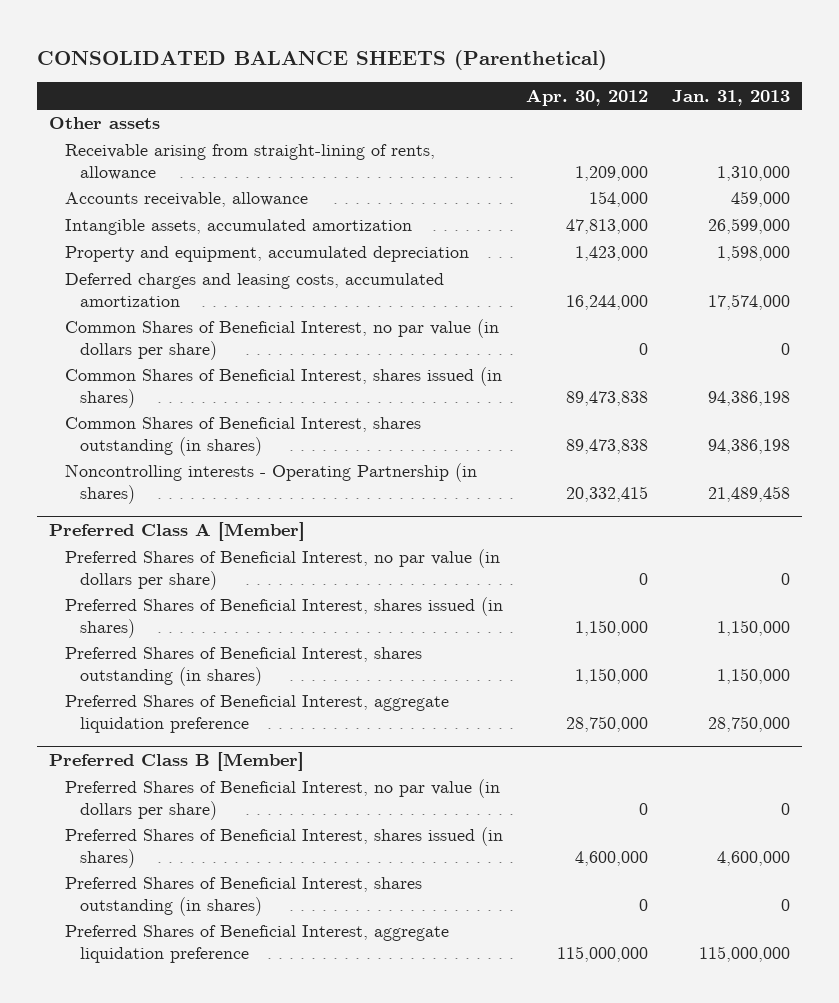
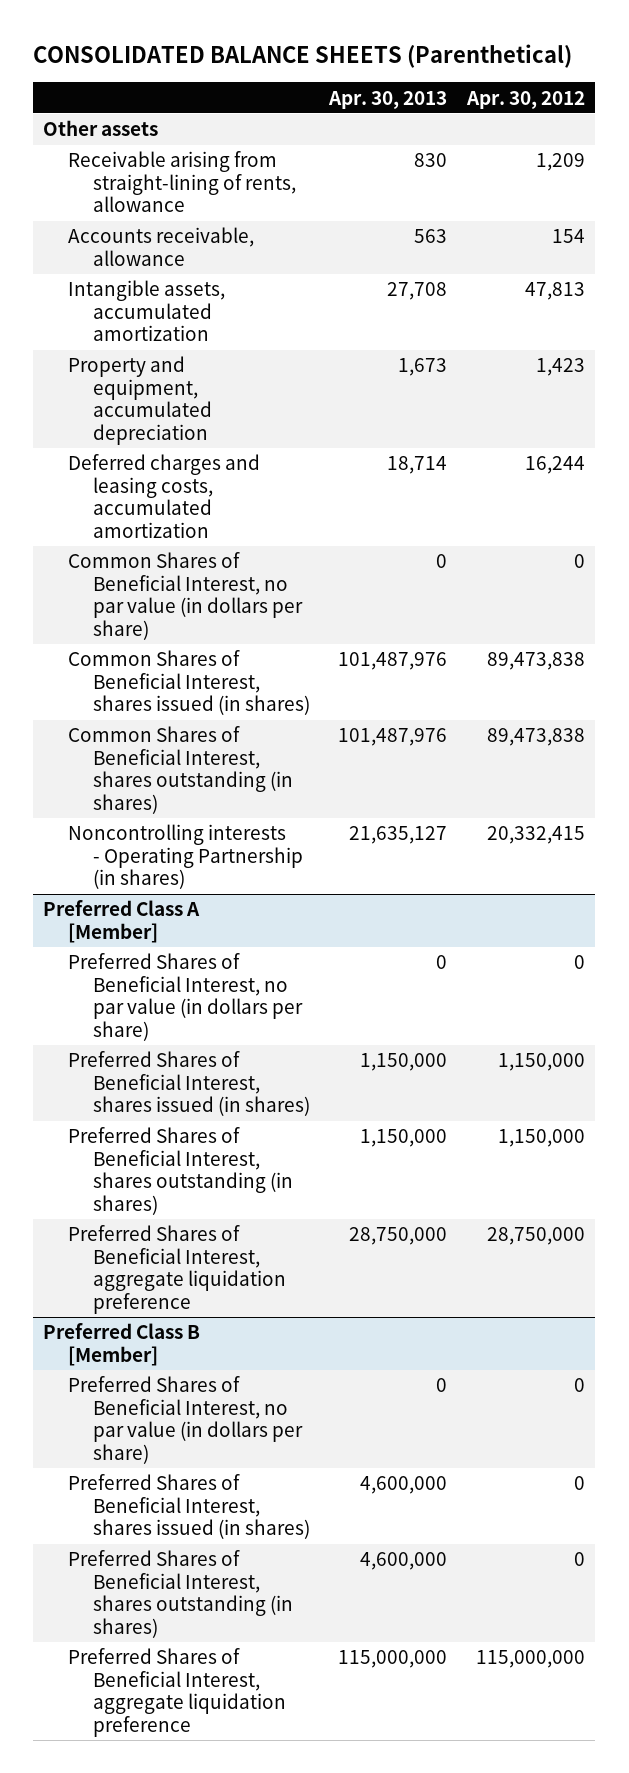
- | Apr. 30, 2012 | Jan. 31, 2013
+ | Apr. 30, 2013 | Apr. 30, 2012
- Receivable arising from straight-lining of rents, allowance | 1,209,000 | 1,310,000
- Accounts receivable, allowance | 154,000 | 459,000
- Intangible assets, accumulated amortization | 47,813,000 | 26,599,000
- Property and equipment, accumulated depreciation | 1,423,000 | 1,598,000
- Deferred charges and leasing costs, accumulated amortization | 16,244,000 | 17,574,000
+ Receivable arising from straight-lining of rents, allowance | 830 | 1,209
+ Accounts receivable, allowance | 563 | 154
+ Intangible assets, accumulated amortization | 27,708 | 47,813
+ Property and equipment, accumulated depreciation | 1,673 | 1,423
+ Deferred charges and leasing costs, accumulated amortization | 18,714 | 16,244
@ Preferred Class B [Member]
- Preferred Shares of Beneficial Interest, shares issued (in shares) | 4,600,000 | 4,600,000
+ Preferred Shares of Beneficial Interest, shares issued (in shares) | 4,600,000 | 0

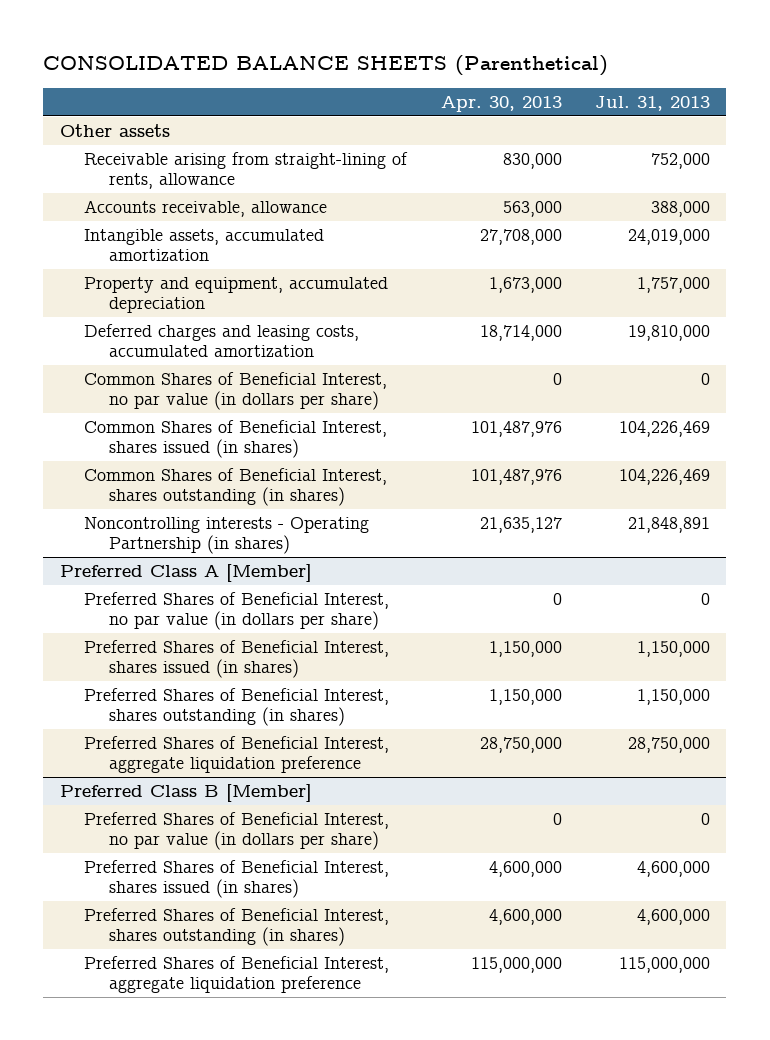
- | Apr. 30, 2013 | Apr. 30, 2012
+ | Apr. 30, 2013 | Jul. 31, 2013
- Receivable arising from straight-lining of rents, allowance | 830 | 1,209
- Accounts receivable, allowance | 563 | 154
- Intangible assets, accumulated amortization | 27,708 | 47,813
- Property and equipment, accumulated depreciation | 1,673 | 1,423
- Deferred charges and leasing costs, accumulated amortization | 18,714 | 16,244
+ Receivable arising from straight-lining of rents, allowance | 830,000 | 752,000
+ Accounts receivable, allowance | 563,000 | 388,000
+ Intangible assets, accumulated amortization | 27,708,000 | 24,019,000
+ Property and equipment, accumulated depreciation | 1,673,000 | 1,757,000
+ Deferred charges and leasing costs, accumulated amortization | 18,714,000 | 19,810,000

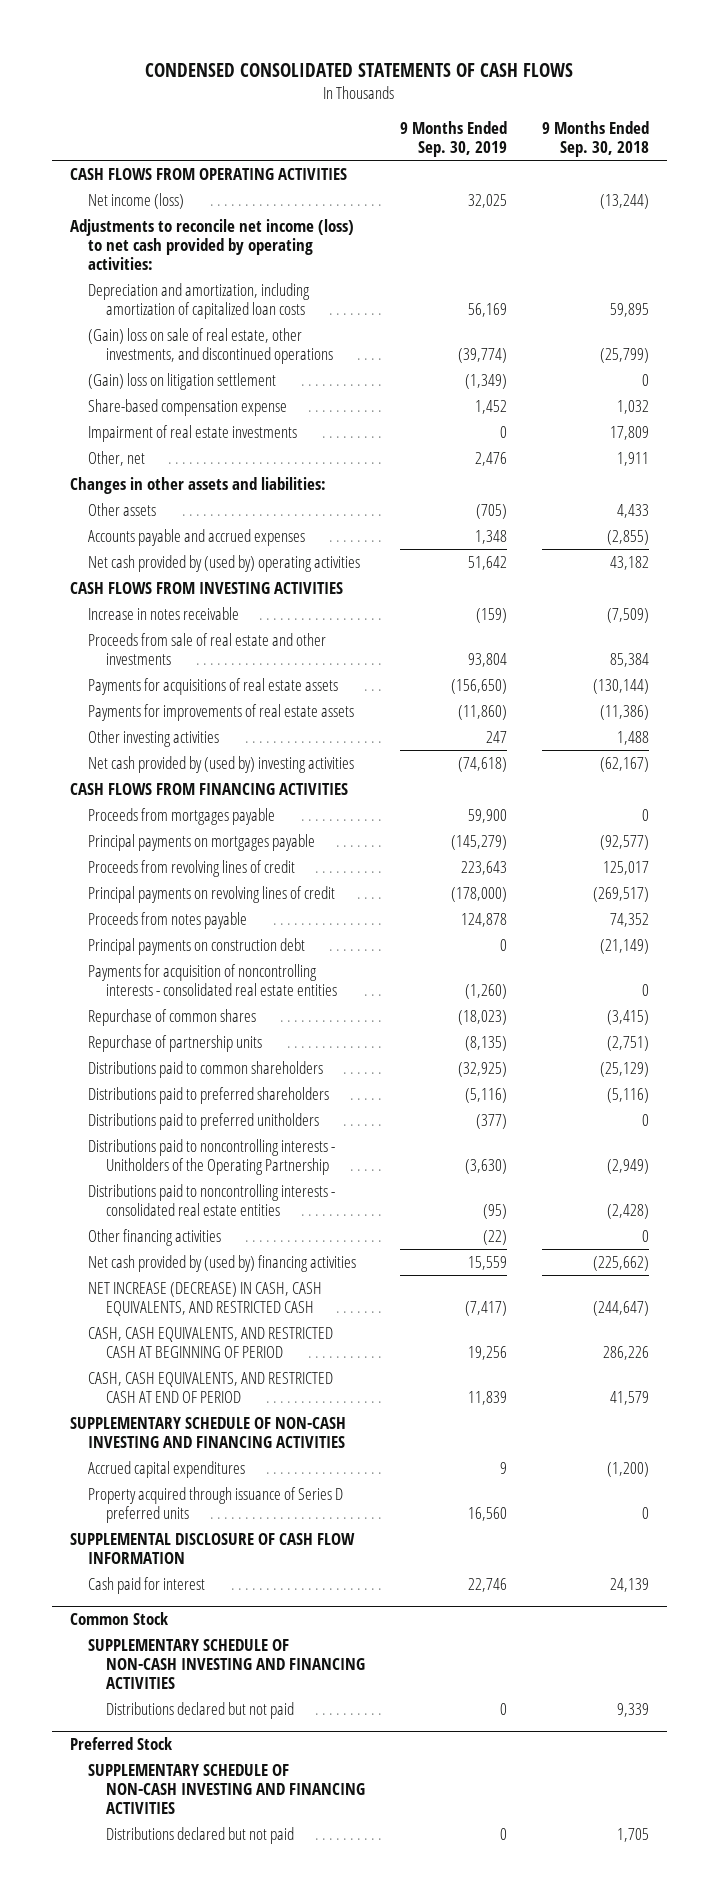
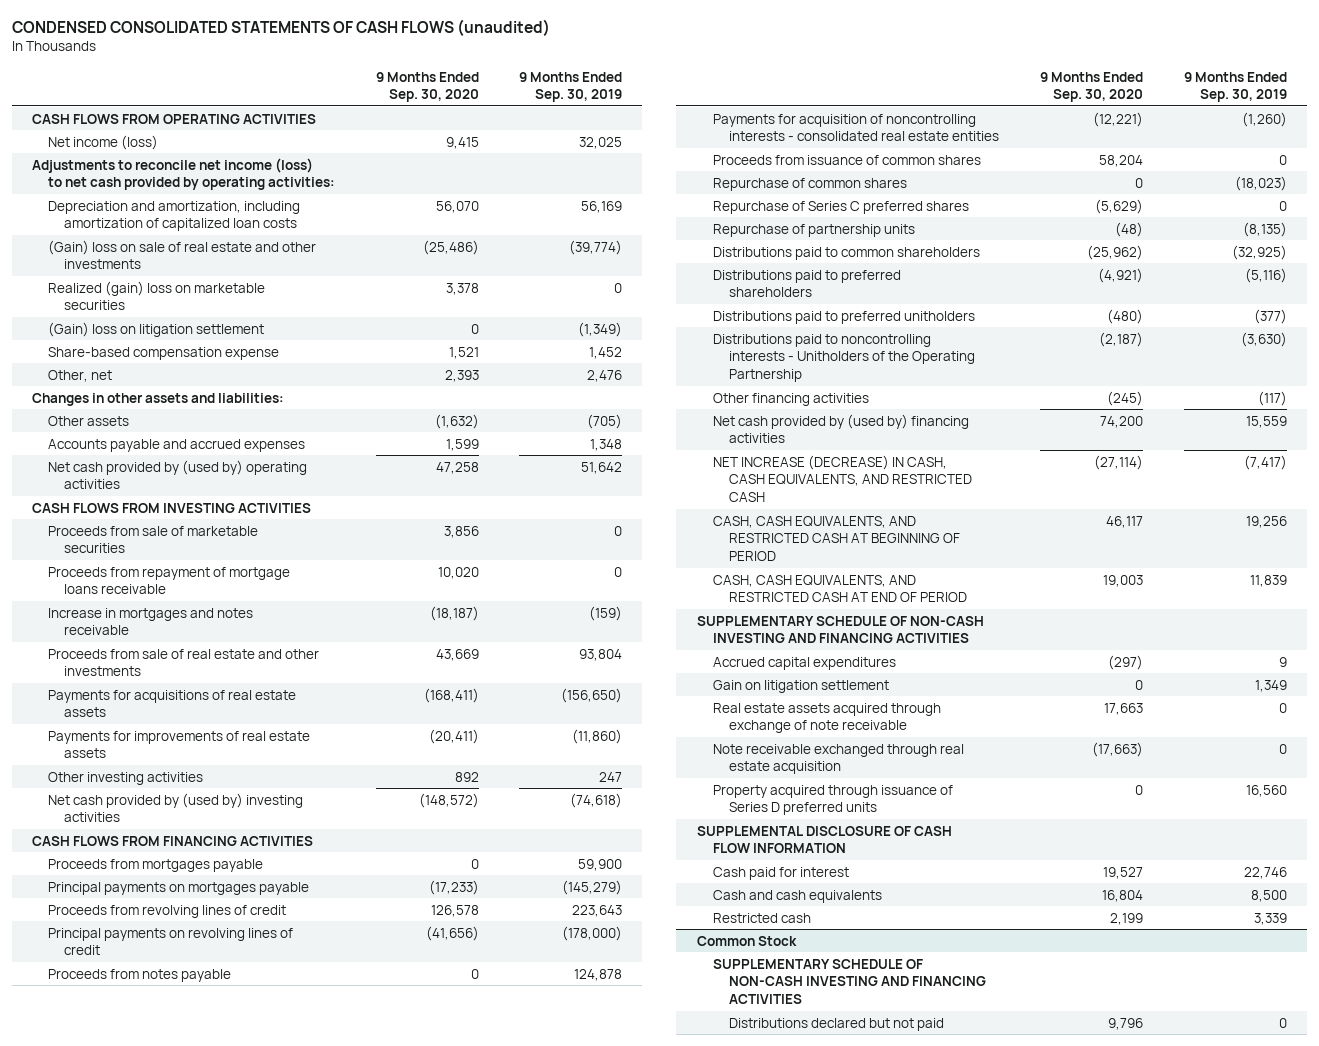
- CONDENSED CONSOLIDATED STATEMENTS OF CASH FLOWS
+ CONDENSED CONSOLIDATED STATEMENTS OF CASH FLOWS (unaudited)
- | 9 Months Ended Sep. 30, 2019 | 9 Months Ended Sep. 30, 2018
+ | 9 Months Ended Sep. 30, 2020 | 9 Months Ended Sep. 30, 2019
- (Gain) loss on sale of real estate, other investments, and discontinued operations | (39,774) | (25,799)
+ (Gain) loss on sale of real estate and other investments | (25,486) | (39,774)
+ Realized (gain) loss on marketable securities | 3,378 | 0
- Impairment of real estate investments | 0 | 17,809
- Increase in notes receivable | (159) | (7,509)
+ Proceeds from sale of marketable securities | 3,856 | 0
+ Proceeds from repayment of mortgage loans receivable | 10,020 | 0
+ Increase in mortgages and notes receivable | (18,187) | (159)
- Principal payments on construction debt | 0 | (21,149)
+ Proceeds from issuance of common shares | 58,204 | 0
+ Repurchase of Series C preferred shares | (5,629) | 0
- Distributions paid to noncontrolling interests - consolidated real estate entities | (95) | (2,428)
- Other financing activities | (22) | 0
+ Other financing activities | (245) | (117)
+ Gain on litigation settlement | 0 | 1,349
+ Real estate assets acquired through exchange of note receivable | 17,663 | 0
+ Note receivable exchanged through real estate acquisition | (17,663) | 0
+ Cash and cash equivalents | 16,804 | 8,500
+ Restricted cash | 2,199 | 3,339
- Preferred Stock
- SUPPLEMENTARY SCHEDULE OF NON-CASH INVESTING AND FINANCING ACTIVITIES
- Distributions declared but not paid | 0 | 1,705

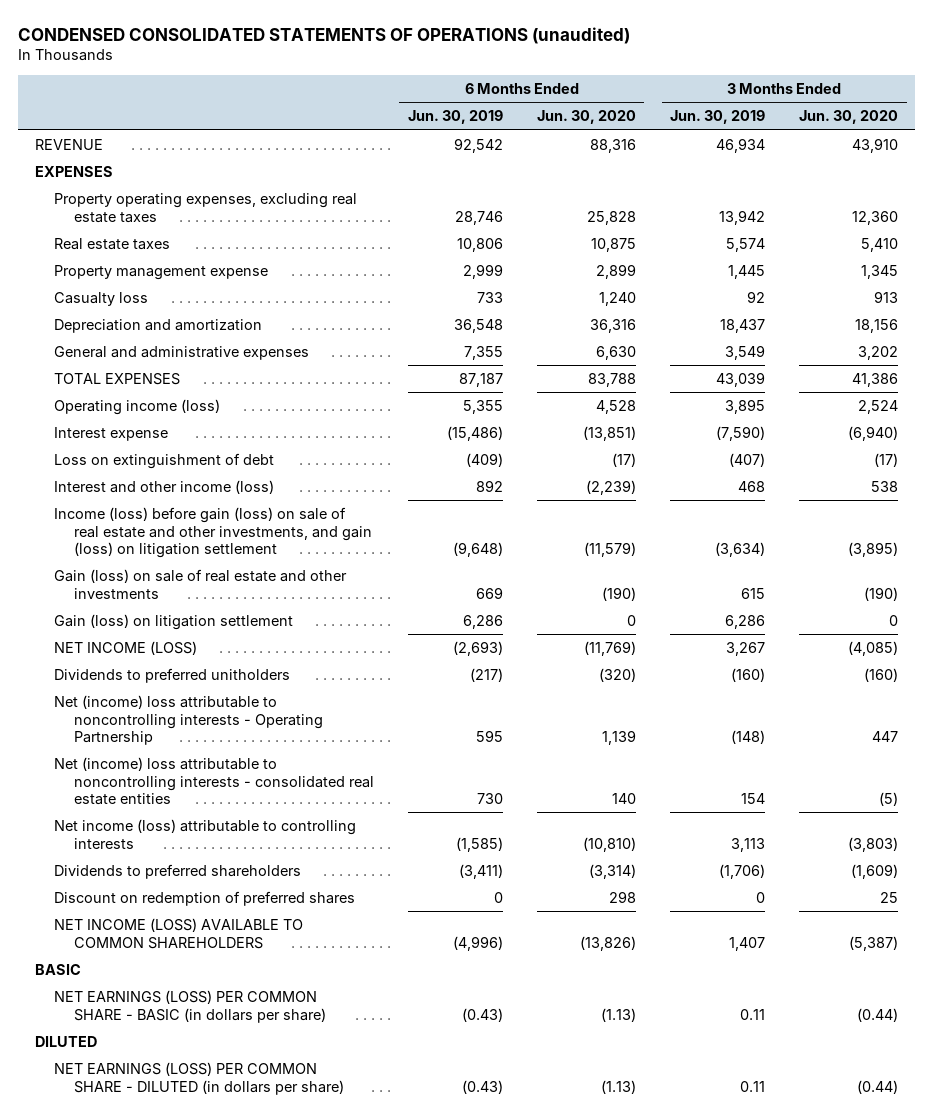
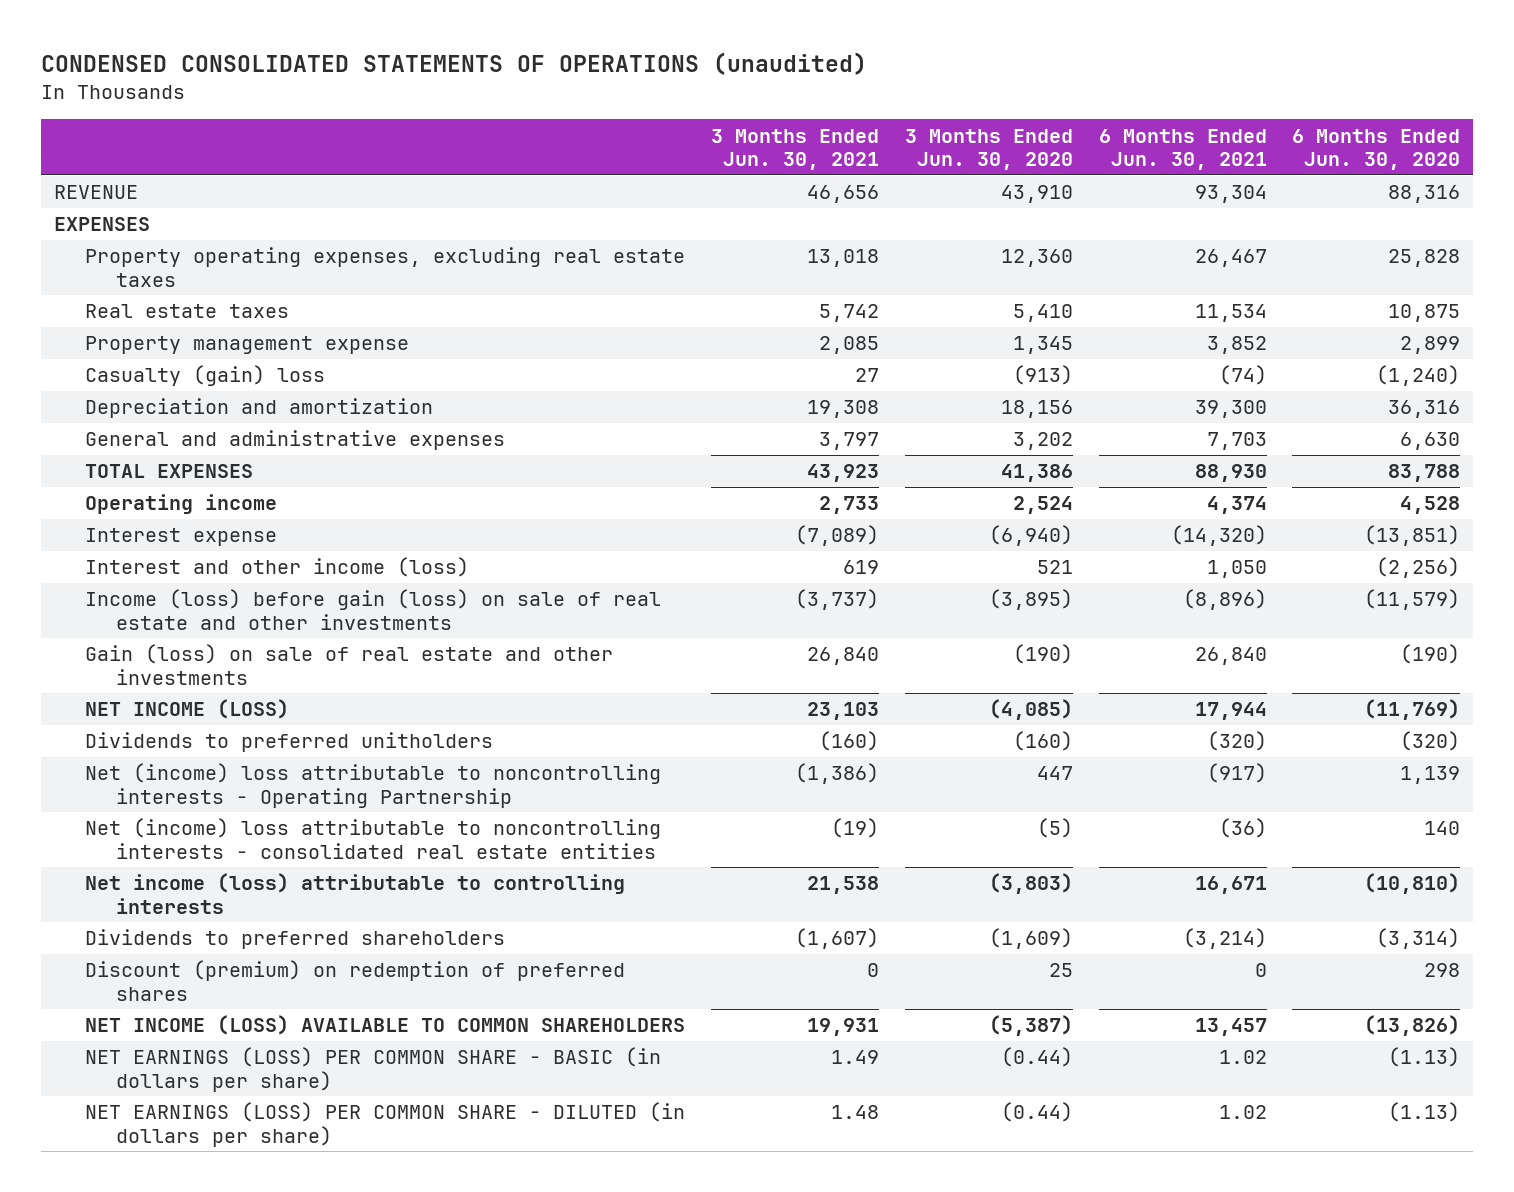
- | 6 Months Ended Jun. 30, 2019 | 6 Months Ended Jun. 30, 2020 | 3 Months Ended Jun. 30, 2019 | 3 Months Ended Jun. 30, 2020
+ | 3 Months Ended Jun. 30, 2021 | 3 Months Ended Jun. 30, 2020 | 6 Months Ended Jun. 30, 2021 | 6 Months Ended Jun. 30, 2020
- Casualty loss | 733 | 1,240 | 92 | 913
+ Casualty (gain) loss | 27 | (913) | (74) | (1,240)
- Operating income (loss) | 5,355 | 4,528 | 3,895 | 2,524
+ Operating income | 2,733 | 2,524 | 4,374 | 4,528
- Loss on extinguishment of debt | (409) | (17) | (407) | (17)
- Interest and other income (loss) | 892 | (2,239) | 468 | 538
- Income (loss) before gain (loss) on sale of real estate and other investments, and gain (loss) on litigation settlement | (9,648) | (11,579) | (3,634) | (3,895)
+ Interest and other income (loss) | 619 | 521 | 1,050 | (2,256)
+ Income (loss) before gain (loss) on sale of real estate and other investments | (3,737) | (3,895) | (8,896) | (11,579)
- Gain (loss) on litigation settlement | 6,286 | 0 | 6,286 | 0
- Discount on redemption of preferred shares | 0 | 298 | 0 | 25
+ Discount (premium) on redemption of preferred shares | 0 | 25 | 0 | 298
- BASIC
- DILUTED

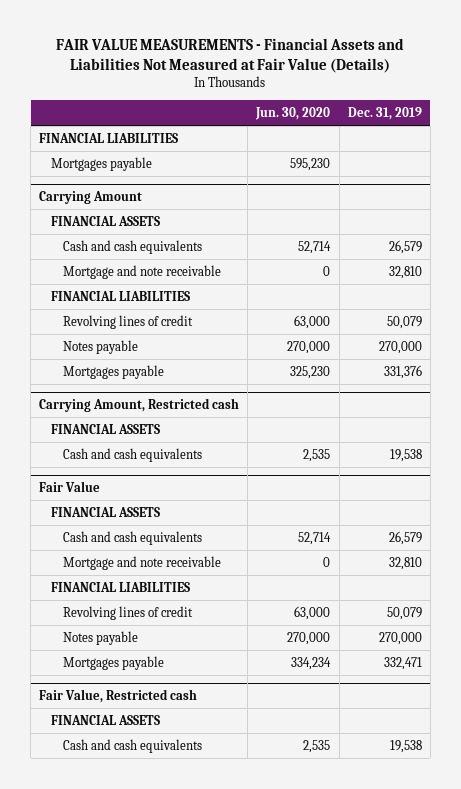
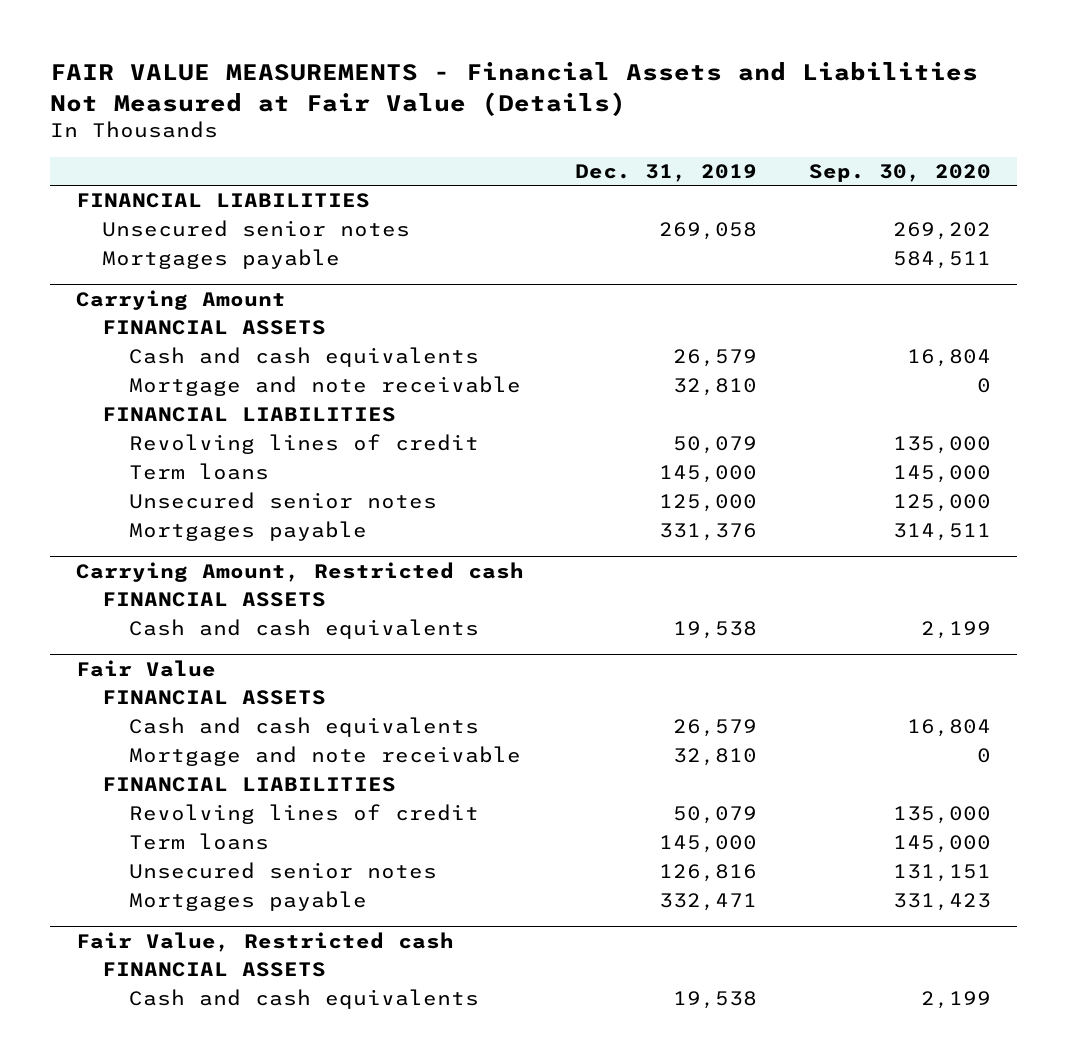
- | Jun. 30, 2020 | Dec. 31, 2019
+ | Dec. 31, 2019 | Sep. 30, 2020
+ Unsecured senior notes | 269,058 | 269,202
@ Carrying Amount
- Notes payable | 270,000 | 270,000
+ Term loans | 145,000 | 145,000
+ Unsecured senior notes | 125,000 | 125,000
@ Fair Value
- Notes payable | 270,000 | 270,000
+ Term loans | 145,000 | 145,000
+ Unsecured senior notes | 126,816 | 131,151

